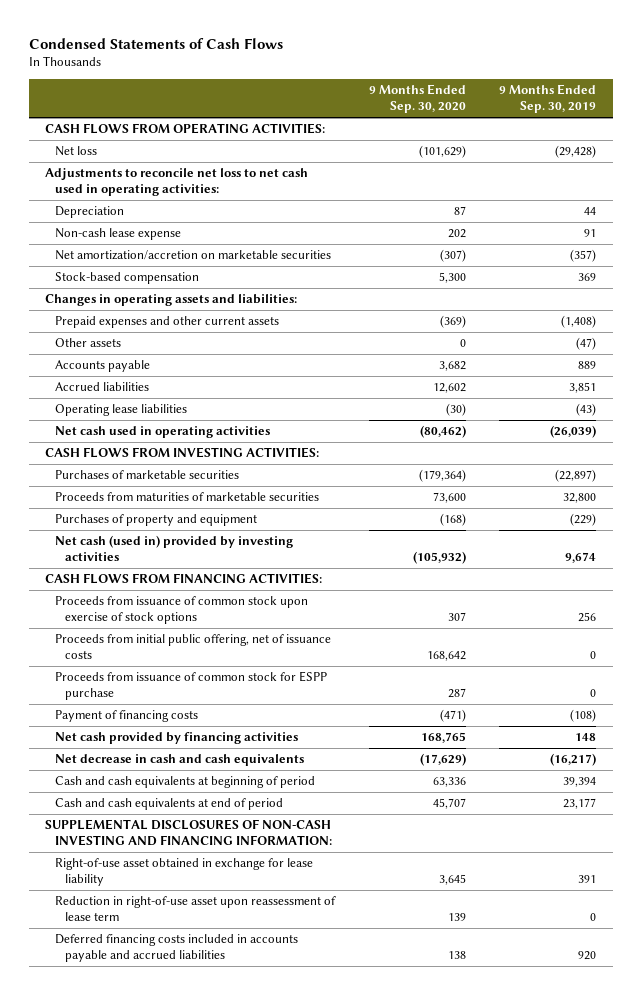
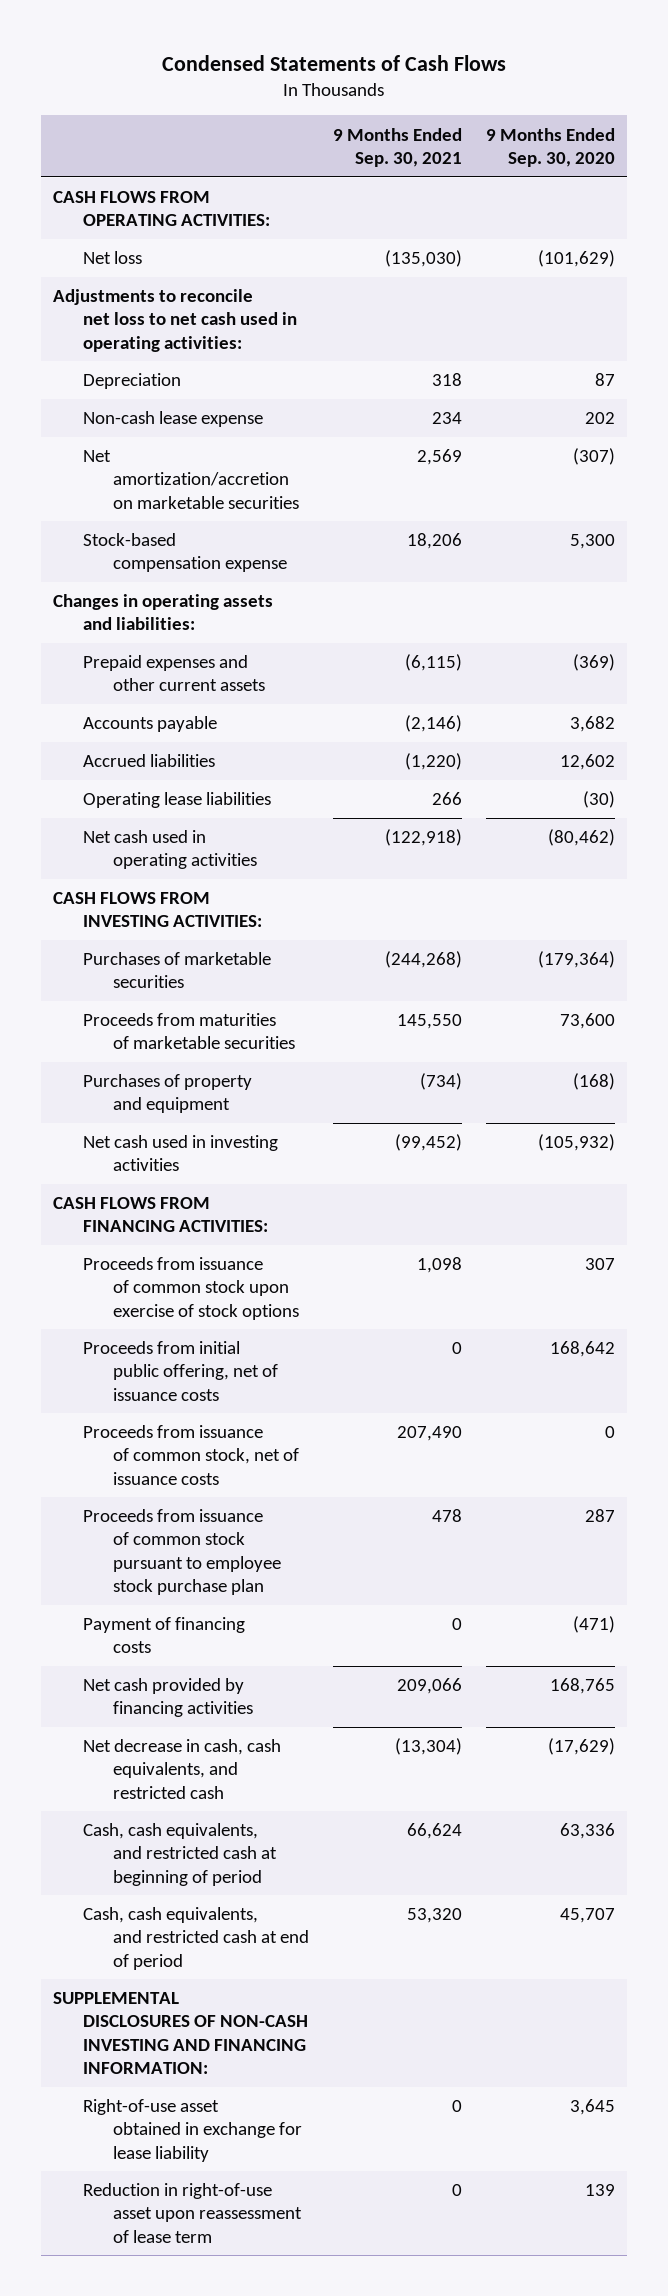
- | 9 Months Ended Sep. 30, 2020 | 9 Months Ended Sep. 30, 2019
+ | 9 Months Ended Sep. 30, 2021 | 9 Months Ended Sep. 30, 2020
- Stock-based compensation | 5,300 | 369
+ Stock-based compensation expense | 18,206 | 5,300
- Other assets | 0 | (47)
- Net cash (used in) provided by investing activities | (105,932) | 9,674
+ Net cash used in investing activities | (99,452) | (105,932)
- Proceeds from issuance of common stock for ESPP purchase | 287 | 0
+ Proceeds from issuance of common stock, net of issuance costs | 207,490 | 0
+ Proceeds from issuance of common stock pursuant to employee stock purchase plan | 478 | 287
- Net decrease in cash and cash equivalents | (17,629) | (16,217)
- Cash and cash equivalents at beginning of period | 63,336 | 39,394
- Cash and cash equivalents at end of period | 45,707 | 23,177
+ Net decrease in cash, cash equivalents, and restricted cash | (13,304) | (17,629)
+ Cash, cash equivalents, and restricted cash at beginning of period | 66,624 | 63,336
+ Cash, cash equivalents, and restricted cash at end of period | 53,320 | 45,707
- Deferred financing costs included in accounts payable and accrued liabilities | 138 | 920

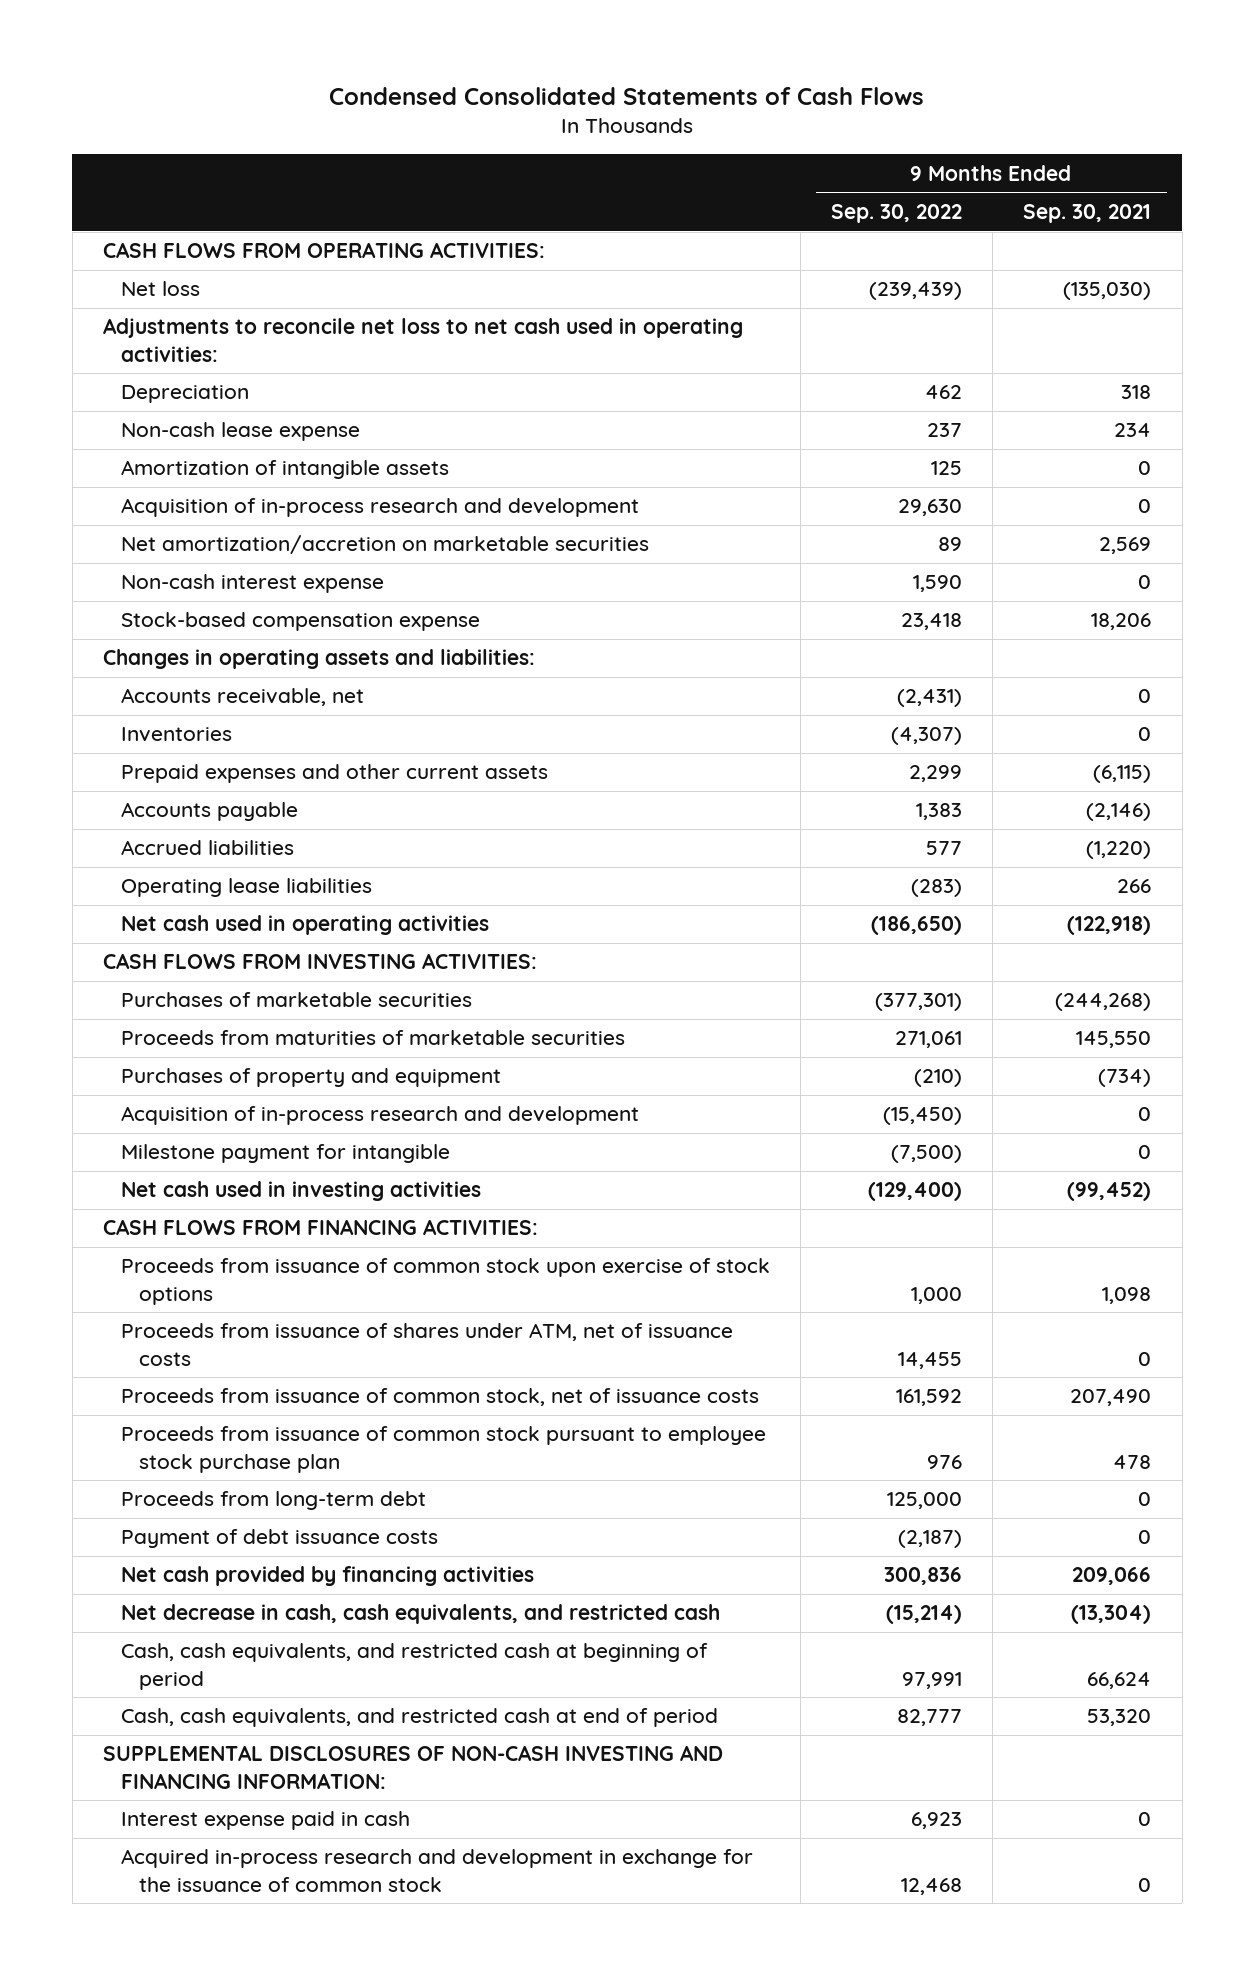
- Condensed Statements of Cash Flows
+ Condensed Consolidated Statements of Cash Flows
- | 9 Months Ended Sep. 30, 2021 | 9 Months Ended Sep. 30, 2020
+ | 9 Months Ended Sep. 30, 2022 | 9 Months Ended Sep. 30, 2021
+ Amortization of intangible assets | 125 | 0
+ Acquisition of in-process research and development | 29,630 | 0
+ Non-cash interest expense | 1,590 | 0
+ Accounts receivable, net | (2,431) | 0
+ Inventories | (4,307) | 0
+ Acquisition of in-process research and development | (15,450) | 0
+ Milestone payment for intangible | (7,500) | 0
- Proceeds from initial public offering, net of issuance costs | 0 | 168,642
+ Proceeds from issuance of shares under ATM, net of issuance costs | 14,455 | 0
- Payment of financing costs | 0 | (471)
+ Proceeds from long-term debt | 125,000 | 0
+ Payment of debt issuance costs | (2,187) | 0
- Right-of-use asset obtained in exchange for lease liability | 0 | 3,645
- Reduction in right-of-use asset upon reassessment of lease term | 0 | 139
+ Interest expense paid in cash | 6,923 | 0
+ Acquired in-process research and development in exchange for the issuance of common stock | 12,468 | 0

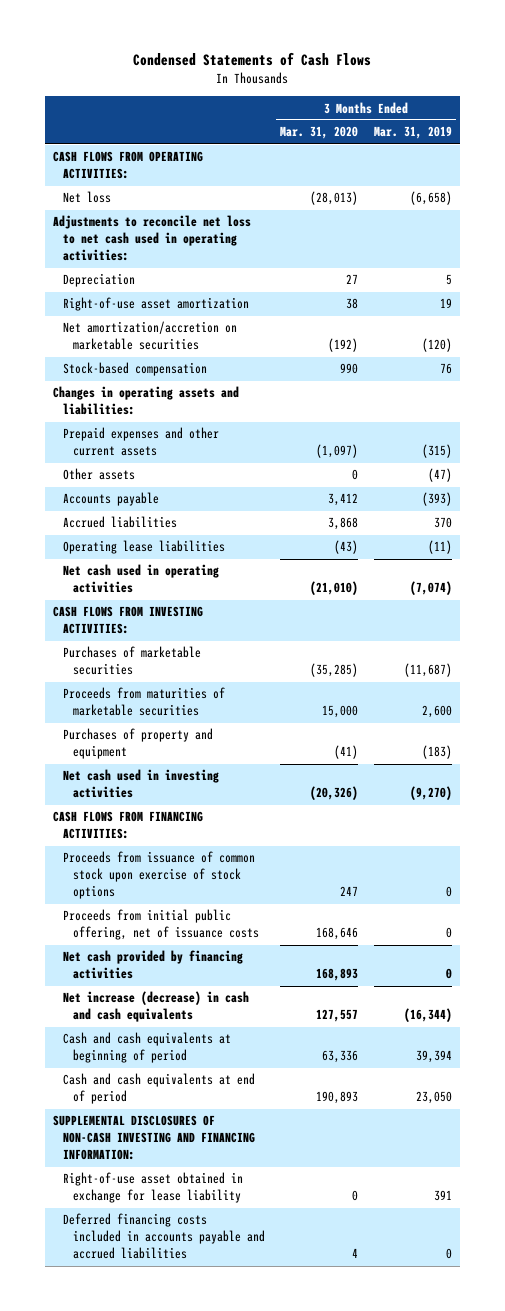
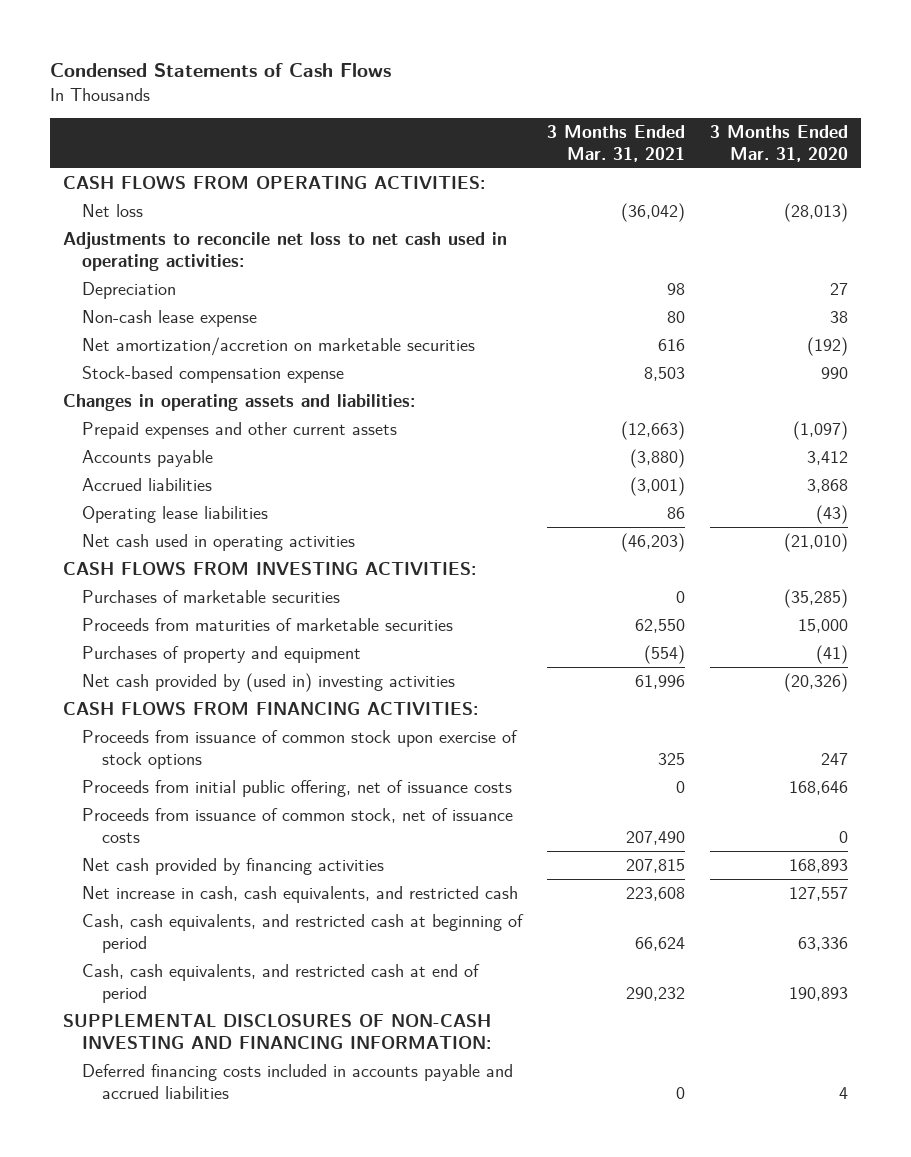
- | 3 Months Ended Mar. 31, 2020 | 3 Months Ended Mar. 31, 2019
+ | 3 Months Ended Mar. 31, 2021 | 3 Months Ended Mar. 31, 2020
- Right-of-use asset amortization | 38 | 19
+ Non-cash lease expense | 80 | 38
- Stock-based compensation | 990 | 76
+ Stock-based compensation expense | 8,503 | 990
- Other assets | 0 | (47)
- Net cash used in investing activities | (20,326) | (9,270)
+ Net cash provided by (used in) investing activities | 61,996 | (20,326)
+ Proceeds from issuance of common stock, net of issuance costs | 207,490 | 0
- Net increase (decrease) in cash and cash equivalents | 127,557 | (16,344)
- Cash and cash equivalents at beginning of period | 63,336 | 39,394
- Cash and cash equivalents at end of period | 190,893 | 23,050
+ Net increase in cash, cash equivalents, and restricted cash | 223,608 | 127,557
+ Cash, cash equivalents, and restricted cash at beginning of period | 66,624 | 63,336
+ Cash, cash equivalents, and restricted cash at end of period | 290,232 | 190,893
- Right-of-use asset obtained in exchange for lease liability | 0 | 391

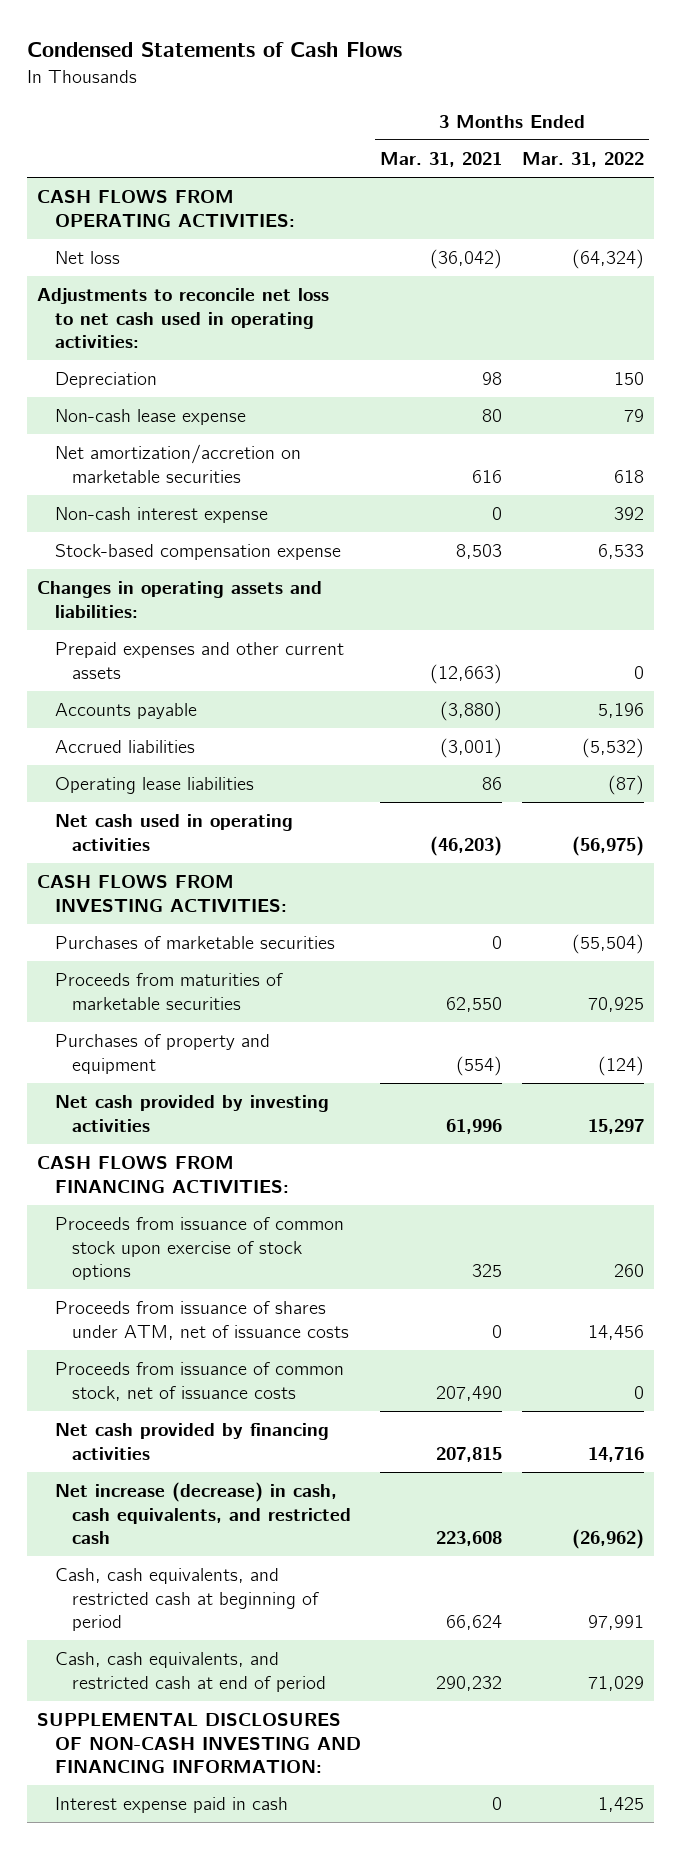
- | 3 Months Ended Mar. 31, 2021 | 3 Months Ended Mar. 31, 2020
+ | 3 Months Ended Mar. 31, 2021 | 3 Months Ended Mar. 31, 2022
+ Non-cash interest expense | 0 | 392
- Net cash provided by (used in) investing activities | 61,996 | (20,326)
+ Net cash provided by investing activities | 61,996 | 15,297
- Proceeds from initial public offering, net of issuance costs | 0 | 168,646
+ Proceeds from issuance of shares under ATM, net of issuance costs | 0 | 14,456
- Net increase in cash, cash equivalents, and restricted cash | 223,608 | 127,557
+ Net increase (decrease) in cash, cash equivalents, and restricted cash | 223,608 | (26,962)
- Deferred financing costs included in accounts payable and accrued liabilities | 0 | 4
+ Interest expense paid in cash | 0 | 1,425

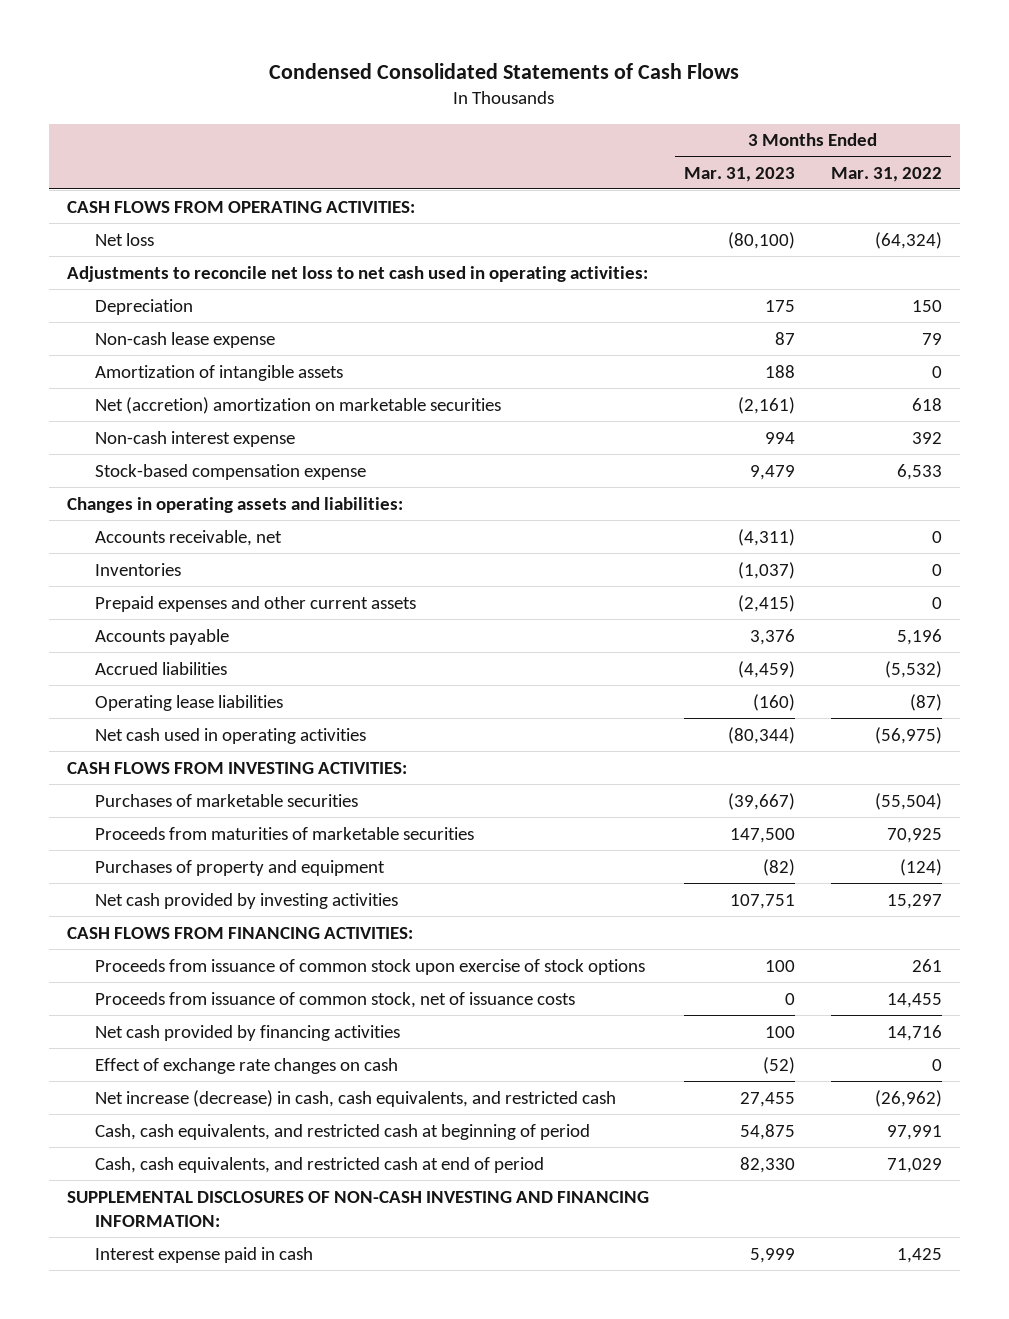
- Condensed Statements of Cash Flows
+ Condensed Consolidated Statements of Cash Flows
- | 3 Months Ended Mar. 31, 2021 | 3 Months Ended Mar. 31, 2022
+ | 3 Months Ended Mar. 31, 2023 | 3 Months Ended Mar. 31, 2022
- Net amortization/accretion on marketable securities | 616 | 618
+ Amortization of intangible assets | 188 | 0
+ Net (accretion) amortization on marketable securities | (2,161) | 618
+ Accounts receivable, net | (4,311) | 0
+ Inventories | (1,037) | 0
- Proceeds from issuance of common stock upon exercise of stock options | 325 | 260
- Proceeds from issuance of shares under ATM, net of issuance costs | 0 | 14,456
- Proceeds from issuance of common stock, net of issuance costs | 207,490 | 0
+ Proceeds from issuance of common stock upon exercise of stock options | 100 | 261
+ Proceeds from issuance of common stock, net of issuance costs | 0 | 14,455
+ Effect of exchange rate changes on cash | (52) | 0

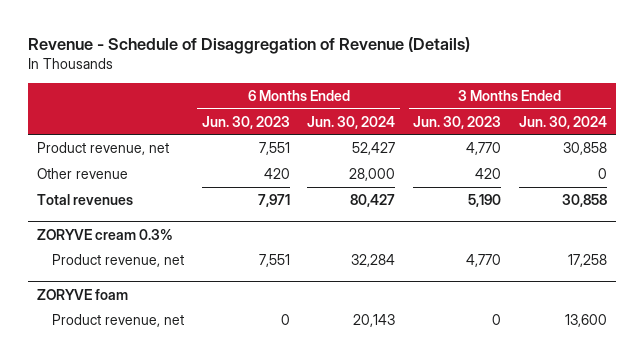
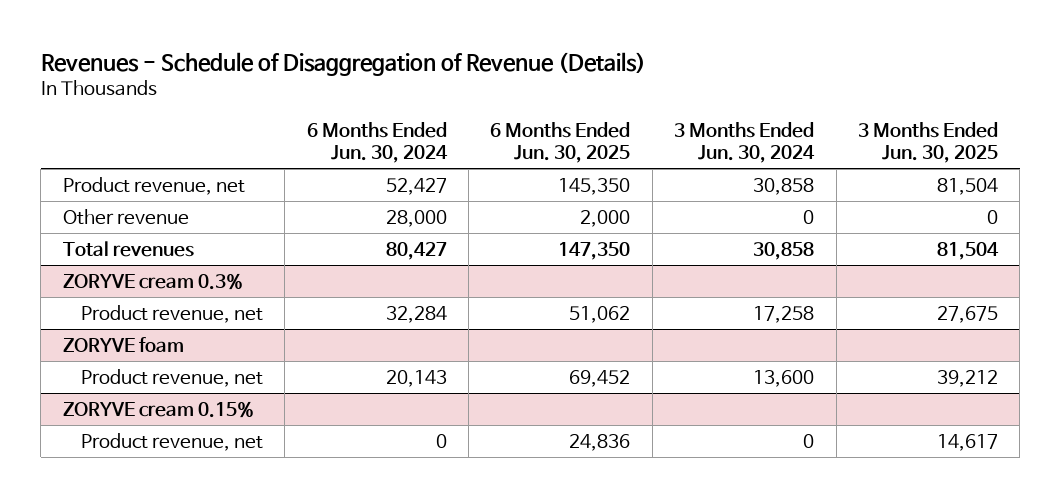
- Revenue - Schedule of Disaggregation of Revenue (Details)
+ Revenues - Schedule of Disaggregation of Revenue (Details)
- | 6 Months Ended Jun. 30, 2023 | 6 Months Ended Jun. 30, 2024 | 3 Months Ended Jun. 30, 2023 | 3 Months Ended Jun. 30, 2024
+ | 6 Months Ended Jun. 30, 2024 | 6 Months Ended Jun. 30, 2025 | 3 Months Ended Jun. 30, 2024 | 3 Months Ended Jun. 30, 2025
+ ZORYVE cream 0.15%
+ Product revenue, net | 0 | 24,836 | 0 | 14,617

